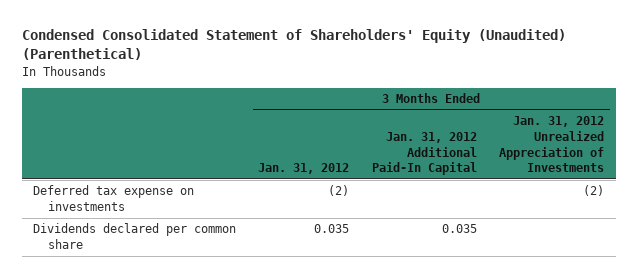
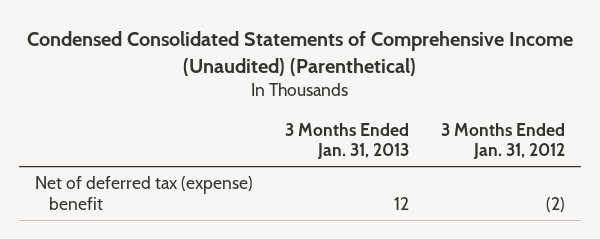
- Condensed Consolidated Statement of Shareholders' Equity (Unaudited) (Parenthetical)
+ Condensed Consolidated Statements of Comprehensive Income (Unaudited) (Parenthetical)
- | 3 Months Ended Jan. 31, 2012 | 3 Months Ended Jan. 31, 2012 Additional Paid-In Capital | 3 Months Ended Jan. 31, 2012 Unrealized Appreciation of Investments
+ | 3 Months Ended Jan. 31, 2013 | 3 Months Ended Jan. 31, 2012
- Deferred tax expense on investments | (2) | | (2)
- Dividends declared per common share | 0.035 | 0.035 |
+ Net of deferred tax (expense) benefit | 12 | (2)

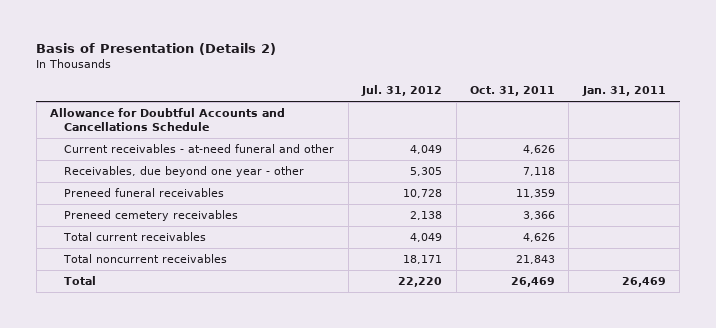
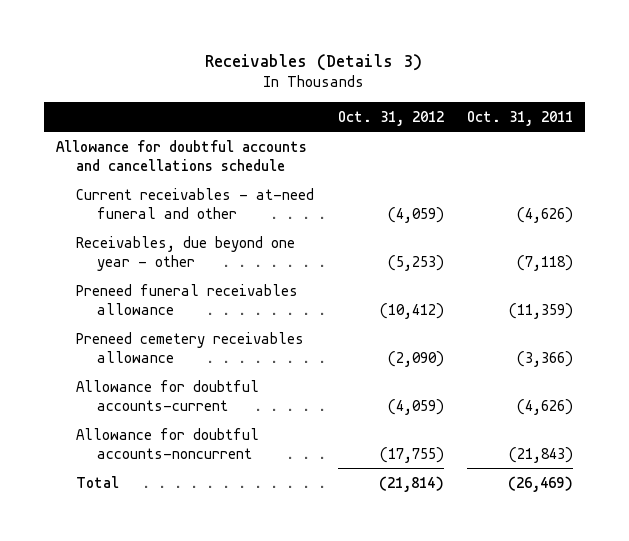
- Basis of Presentation (Details 2)
+ Receivables (Details 3)
- | Jul. 31, 2012 | Oct. 31, 2011 | Jan. 31, 2011
+ | Oct. 31, 2012 | Oct. 31, 2011
- Allowance for Doubtful Accounts and Cancellations Schedule
- Current receivables - at-need funeral and other | 4,049 | 4,626 |
- Receivables, due beyond one year - other | 5,305 | 7,118 |
- Preneed funeral receivables | 10,728 | 11,359 |
- Preneed cemetery receivables | 2,138 | 3,366 |
- Total current receivables | 4,049 | 4,626 |
- Total noncurrent receivables | 18,171 | 21,843 |
- Total | 22,220 | 26,469 | 26,469
+ Allowance for doubtful accounts and cancellations schedule
+ Current receivables - at-need funeral and other | (4,059) | (4,626)
+ Receivables, due beyond one year - other | (5,253) | (7,118)
+ Preneed funeral receivables allowance | (10,412) | (11,359)
+ Preneed cemetery receivables allowance | (2,090) | (3,366)
+ Allowance for doubtful accounts-current | (4,059) | (4,626)
+ Allowance for doubtful accounts-noncurrent | (17,755) | (21,843)
+ Total | (21,814) | (26,469)

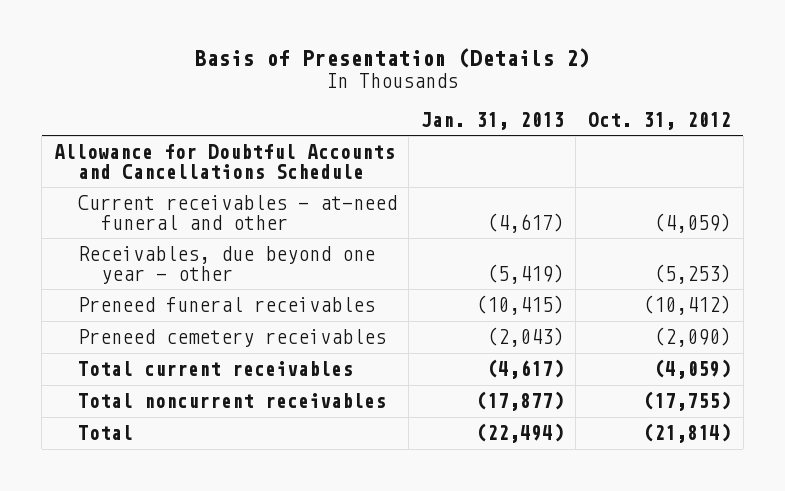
- Receivables (Details 3)
+ Basis of Presentation (Details 2)
- | Oct. 31, 2012 | Oct. 31, 2011
+ | Jan. 31, 2013 | Oct. 31, 2012
- Allowance for doubtful accounts and cancellations schedule
+ Allowance for Doubtful Accounts and Cancellations Schedule
- Preneed funeral receivables allowance | (10,412) | (11,359)
- Preneed cemetery receivables allowance | (2,090) | (3,366)
- Allowance for doubtful accounts-current | (4,059) | (4,626)
- Allowance for doubtful accounts-noncurrent | (17,755) | (21,843)
+ Preneed funeral receivables | (10,415) | (10,412)
+ Preneed cemetery receivables | (2,043) | (2,090)
+ Total current receivables | (4,617) | (4,059)
+ Total noncurrent receivables | (17,877) | (17,755)

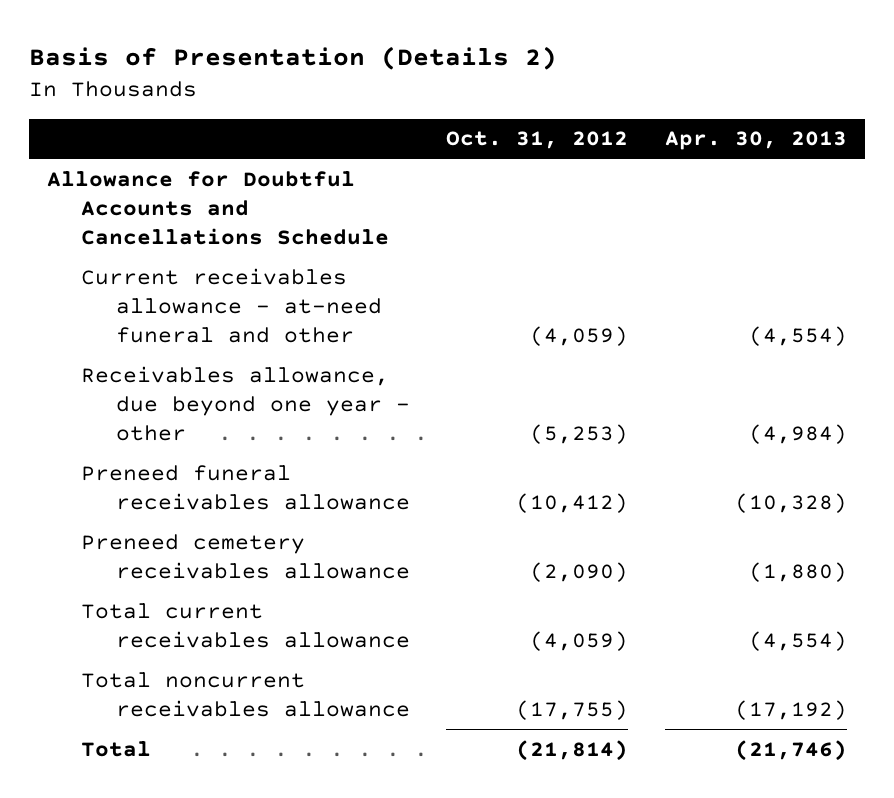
- | Jan. 31, 2013 | Oct. 31, 2012
+ | Oct. 31, 2012 | Apr. 30, 2013
- Current receivables - at-need funeral and other | (4,617) | (4,059)
- Receivables, due beyond one year - other | (5,419) | (5,253)
- Preneed funeral receivables | (10,415) | (10,412)
- Preneed cemetery receivables | (2,043) | (2,090)
- Total current receivables | (4,617) | (4,059)
- Total noncurrent receivables | (17,877) | (17,755)
+ Current receivables allowance - at-need funeral and other | (4,059) | (4,554)
+ Receivables allowance, due beyond one year - other | (5,253) | (4,984)
+ Preneed funeral receivables allowance | (10,412) | (10,328)
+ Preneed cemetery receivables allowance | (2,090) | (1,880)
+ Total current receivables allowance | (4,059) | (4,554)
+ Total noncurrent receivables allowance | (17,755) | (17,192)

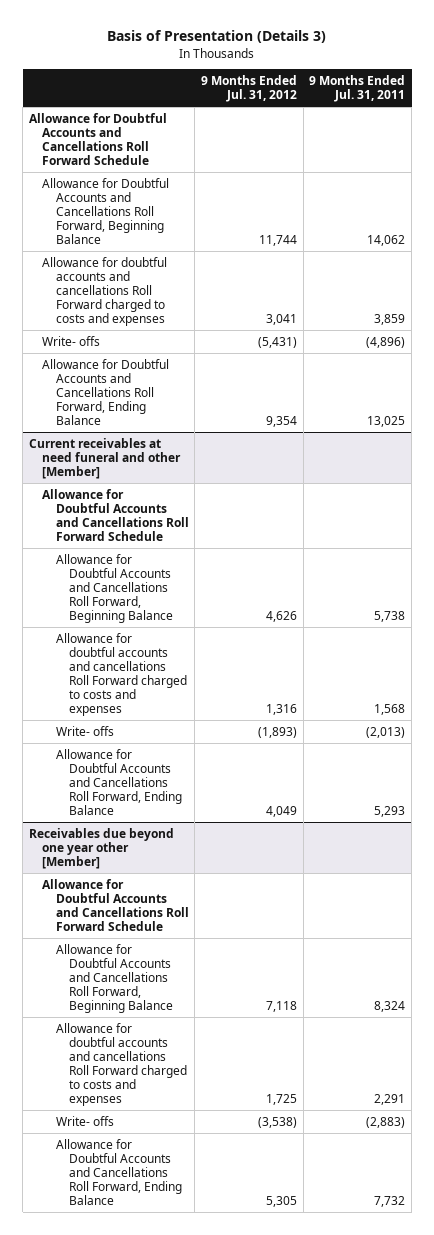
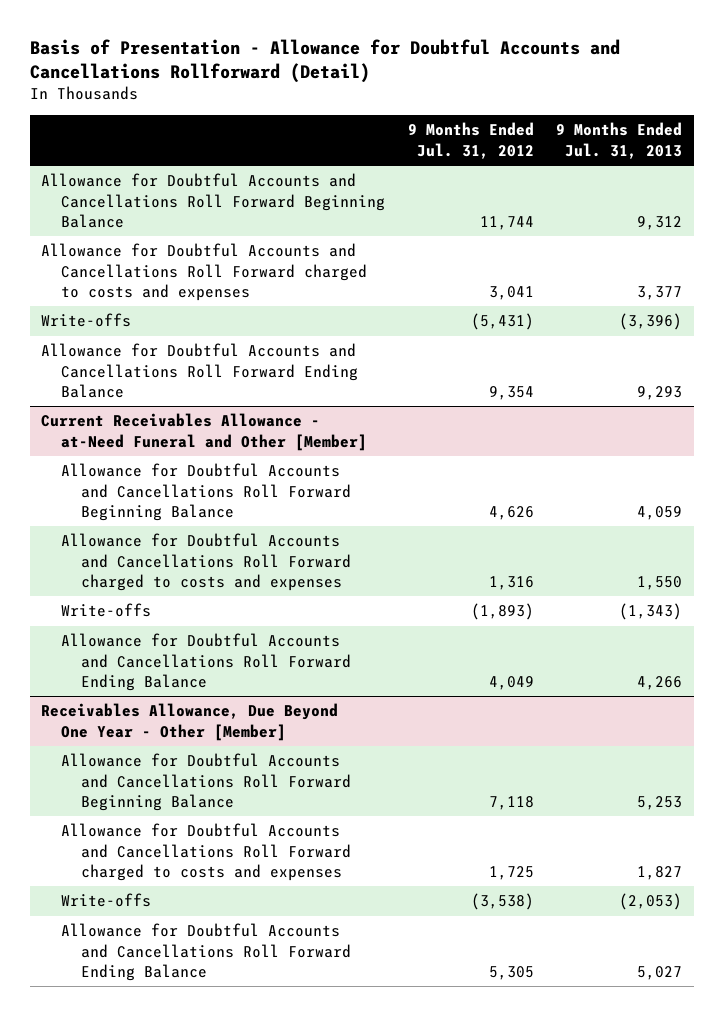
- Basis of Presentation (Details 3)
+ Basis of Presentation - Allowance for Doubtful Accounts and Cancellations Rollforward (Detail)
- | 9 Months Ended Jul. 31, 2012 | 9 Months Ended Jul. 31, 2011
+ | 9 Months Ended Jul. 31, 2012 | 9 Months Ended Jul. 31, 2013
- Allowance for Doubtful Accounts and Cancellations Roll Forward Schedule
- Allowance for Doubtful Accounts and Cancellations Roll Forward, Beginning Balance | 11,744 | 14,062
- Allowance for doubtful accounts and cancellations Roll Forward charged to costs and expenses | 3,041 | 3,859
- Write- offs | (5,431) | (4,896)
- Allowance for Doubtful Accounts and Cancellations Roll Forward, Ending Balance | 9,354 | 13,025
- Current receivables at need funeral and other [Member]
- Allowance for Doubtful Accounts and Cancellations Roll Forward Schedule
- Allowance for Doubtful Accounts and Cancellations Roll Forward, Beginning Balance | 4,626 | 5,738
- Allowance for doubtful accounts and cancellations Roll Forward charged to costs and expenses | 1,316 | 1,568
- Write- offs | (1,893) | (2,013)
- Allowance for Doubtful Accounts and Cancellations Roll Forward, Ending Balance | 4,049 | 5,293
- Receivables due beyond one year other [Member]
- Allowance for Doubtful Accounts and Cancellations Roll Forward Schedule
- Allowance for Doubtful Accounts and Cancellations Roll Forward, Beginning Balance | 7,118 | 8,324
- Allowance for doubtful accounts and cancellations Roll Forward charged to costs and expenses | 1,725 | 2,291
- Write- offs | (3,538) | (2,883)
- Allowance for Doubtful Accounts and Cancellations Roll Forward, Ending Balance | 5,305 | 7,732
+ Allowance for Doubtful Accounts and Cancellations Roll Forward Beginning Balance | 11,744 | 9,312
+ Allowance for Doubtful Accounts and Cancellations Roll Forward charged to costs and expenses | 3,041 | 3,377
+ Write-offs | (5,431) | (3,396)
+ Allowance for Doubtful Accounts and Cancellations Roll Forward Ending Balance | 9,354 | 9,293
+ Current Receivables Allowance - at-Need Funeral and Other [Member]
+ Allowance for Doubtful Accounts and Cancellations Roll Forward Beginning Balance | 4,626 | 4,059
+ Allowance for Doubtful Accounts and Cancellations Roll Forward charged to costs and expenses | 1,316 | 1,550
+ Write-offs | (1,893) | (1,343)
+ Allowance for Doubtful Accounts and Cancellations Roll Forward Ending Balance | 4,049 | 4,266
+ Receivables Allowance, Due Beyond One Year - Other [Member]
+ Allowance for Doubtful Accounts and Cancellations Roll Forward Beginning Balance | 7,118 | 5,253
+ Allowance for Doubtful Accounts and Cancellations Roll Forward charged to costs and expenses | 1,725 | 1,827
+ Write-offs | (3,538) | (2,053)
+ Allowance for Doubtful Accounts and Cancellations Roll Forward Ending Balance | 5,305 | 5,027

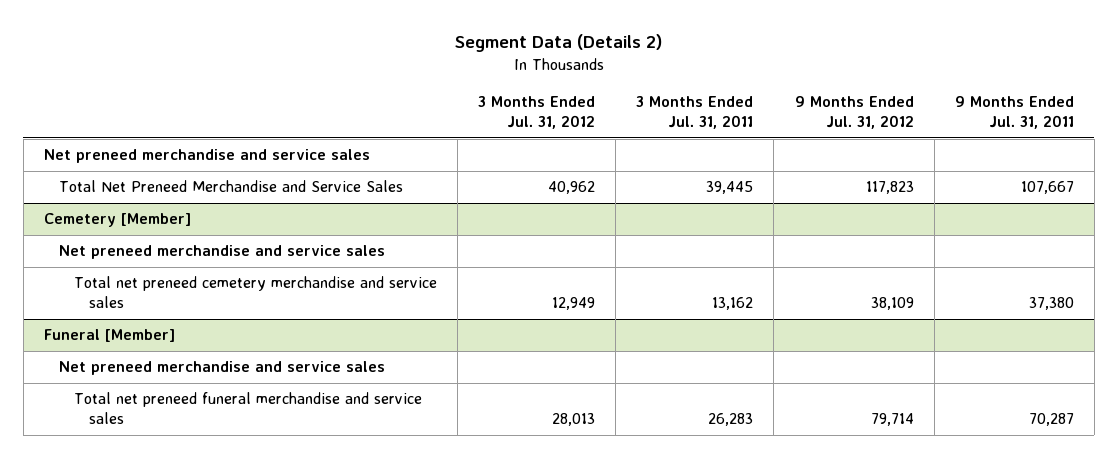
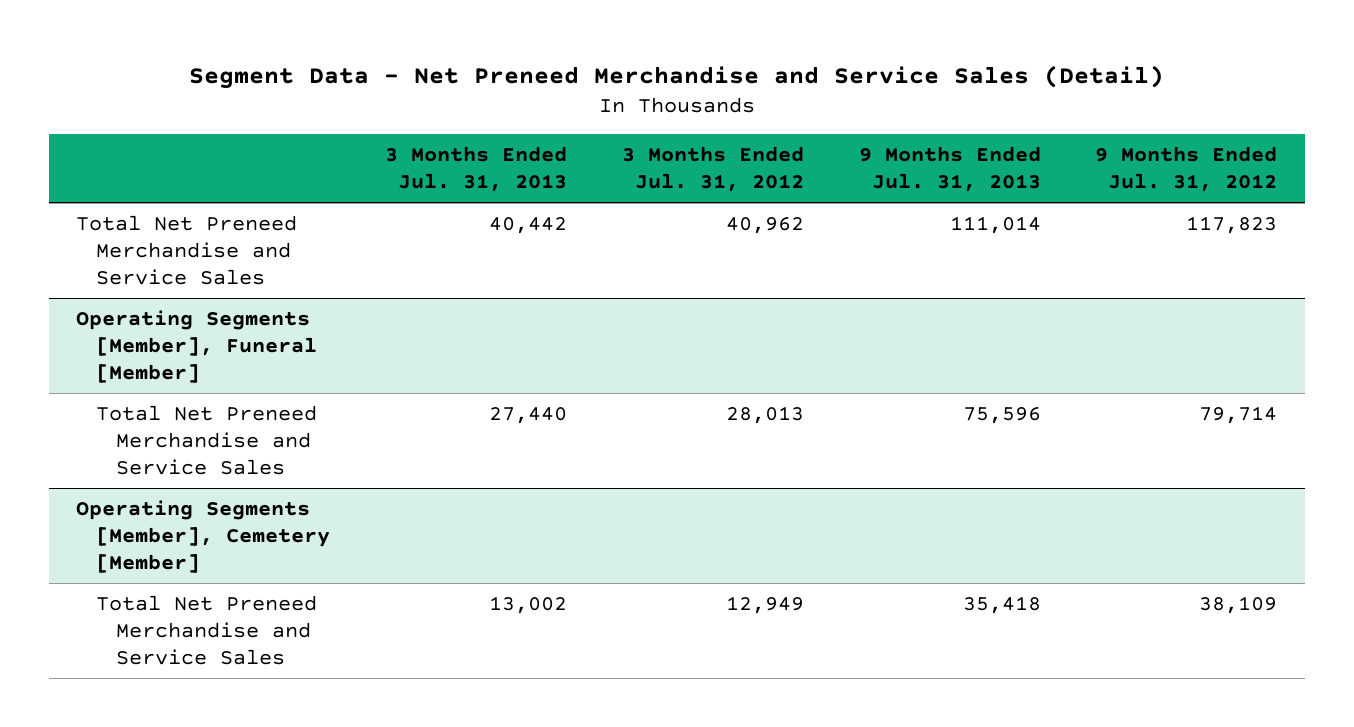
- Segment Data (Details 2)
+ Segment Data - Net Preneed Merchandise and Service Sales (Detail)
- | 3 Months Ended Jul. 31, 2012 | 3 Months Ended Jul. 31, 2011 | 9 Months Ended Jul. 31, 2012 | 9 Months Ended Jul. 31, 2011
+ | 3 Months Ended Jul. 31, 2013 | 3 Months Ended Jul. 31, 2012 | 9 Months Ended Jul. 31, 2013 | 9 Months Ended Jul. 31, 2012
- Net preneed merchandise and service sales
- Cemetery [Member]
- Net preneed merchandise and service sales
- Total net preneed cemetery merchandise and service sales | 12,949 | 13,162 | 38,109 | 37,380
- Funeral [Member]
- Net preneed merchandise and service sales
- Total net preneed funeral merchandise and service sales | 28,013 | 26,283 | 79,714 | 70,287
+ Operating Segments [Member], Funeral [Member]
+ Total Net Preneed Merchandise and Service Sales | 27,440 | 28,013 | 75,596 | 79,714
+ Operating Segments [Member], Cemetery [Member]
+ Total Net Preneed Merchandise and Service Sales | 13,002 | 12,949 | 35,418 | 38,109

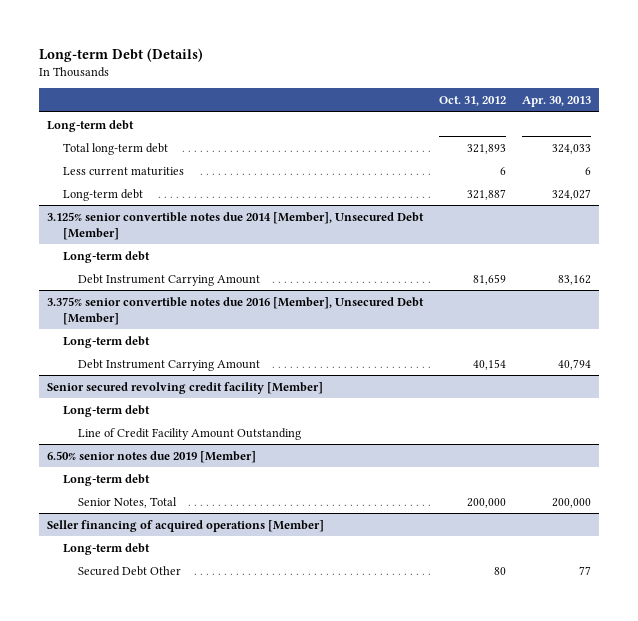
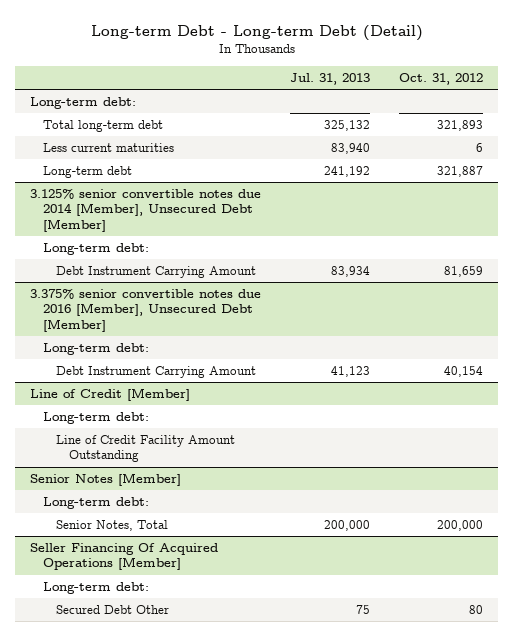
- Long-term Debt (Details)
+ Long-term Debt - Long-term Debt (Detail)
- | Oct. 31, 2012 | Apr. 30, 2013
+ | Jul. 31, 2013 | Oct. 31, 2012
- Long-term debt
+ Long-term debt:
@ 3.125% senior convertible notes due 2014 [Member], Unsecured Debt [Member]
- Long-term debt
+ Long-term debt:
@ 3.375% senior convertible notes due 2016 [Member], Unsecured Debt [Member]
- Long-term debt
+ Long-term debt:
- Senior secured revolving credit facility [Member]
- Long-term debt
+ Line of Credit [Member]
+ Long-term debt:
- 6.50% senior notes due 2019 [Member]
- Long-term debt
+ Senior Notes [Member]
+ Long-term debt:
- Seller financing of acquired operations [Member]
- Long-term debt
+ Seller Financing Of Acquired Operations [Member]
+ Long-term debt:

